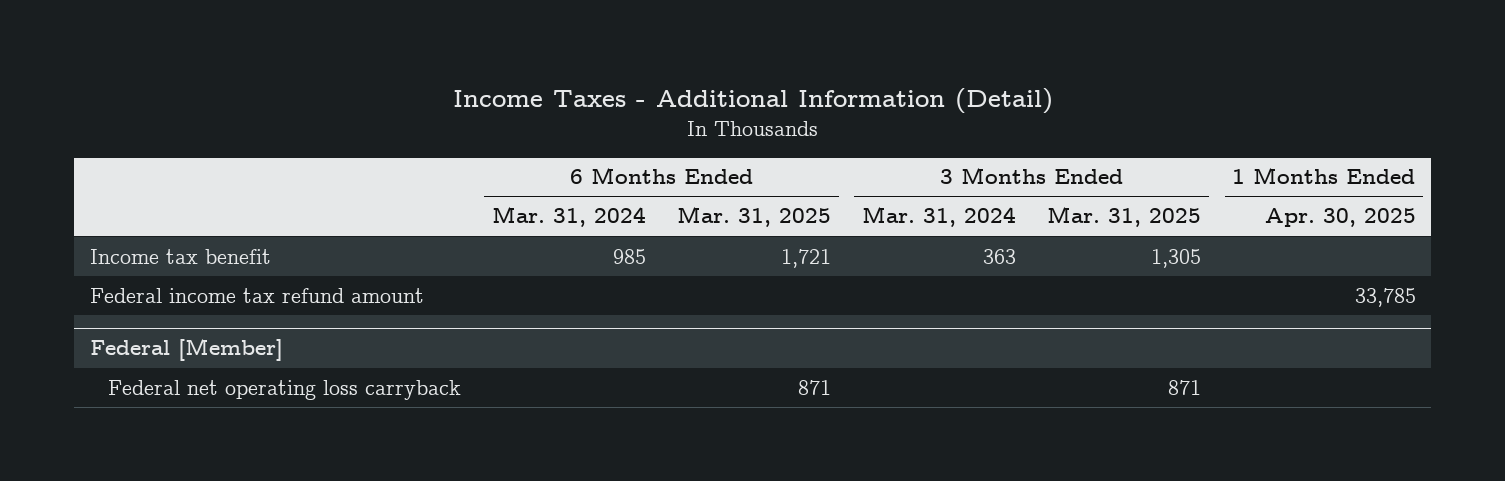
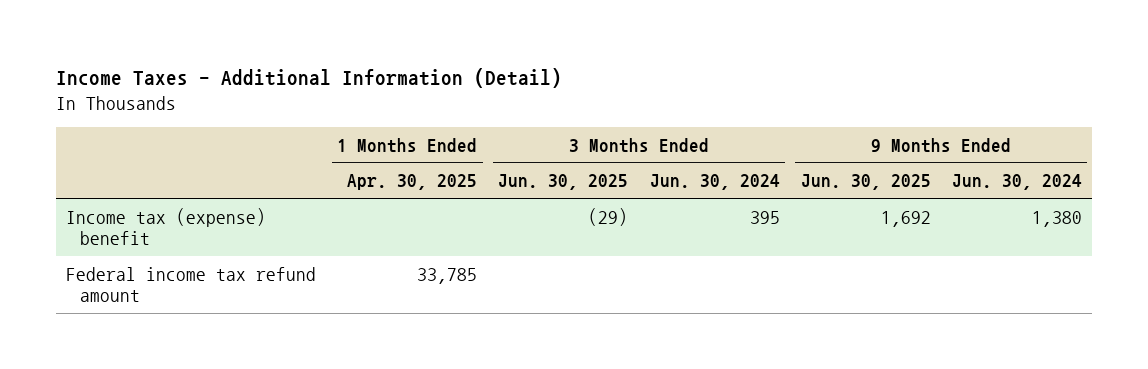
- | 6 Months Ended Mar. 31, 2024 | 6 Months Ended Mar. 31, 2025 | 3 Months Ended Mar. 31, 2024 | 3 Months Ended Mar. 31, 2025 | 1 Months Ended Apr. 30, 2025
+ | 1 Months Ended Apr. 30, 2025 | 3 Months Ended Jun. 30, 2025 | 3 Months Ended Jun. 30, 2024 | 9 Months Ended Jun. 30, 2025 | 9 Months Ended Jun. 30, 2024
- Income tax benefit | 985 | 1,721 | 363 | 1,305 |
+ Income tax (expense) benefit | | (29) | 395 | 1,692 | 1,380
- Federal [Member]
- Federal net operating loss carryback | | 871 | | 871 |

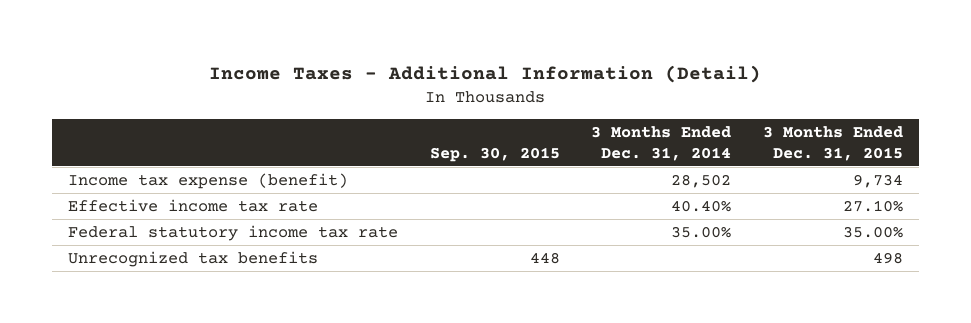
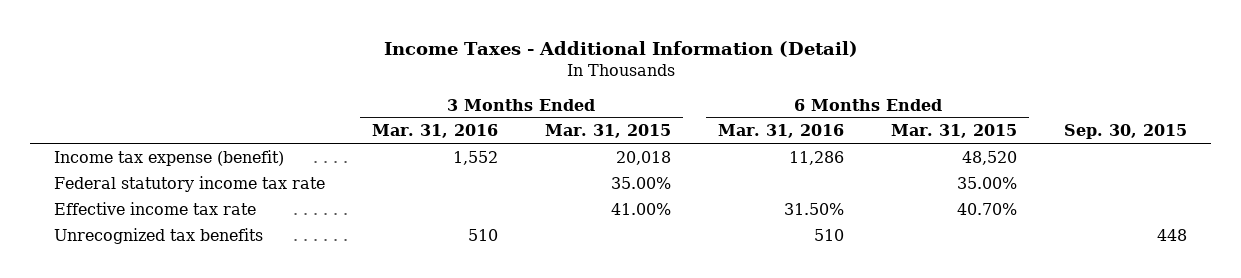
- | Sep. 30, 2015 | 3 Months Ended Dec. 31, 2014 | 3 Months Ended Dec. 31, 2015
+ | 3 Months Ended Mar. 31, 2016 | 3 Months Ended Mar. 31, 2015 | 6 Months Ended Mar. 31, 2016 | 6 Months Ended Mar. 31, 2015 | Sep. 30, 2015
moved down: Effective income tax rate | | 41.00% | 31.50% | 40.70% |

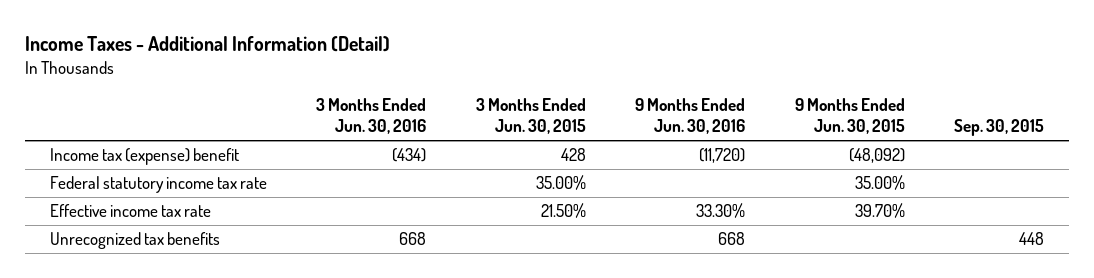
- | 3 Months Ended Mar. 31, 2016 | 3 Months Ended Mar. 31, 2015 | 6 Months Ended Mar. 31, 2016 | 6 Months Ended Mar. 31, 2015 | Sep. 30, 2015
+ | 3 Months Ended Jun. 30, 2016 | 3 Months Ended Jun. 30, 2015 | 9 Months Ended Jun. 30, 2016 | 9 Months Ended Jun. 30, 2015 | Sep. 30, 2015
- Income tax expense (benefit) | 1,552 | 20,018 | 11,286 | 48,520 |
+ Income tax (expense) benefit | (434) | 428 | (11,720) | (48,092) |

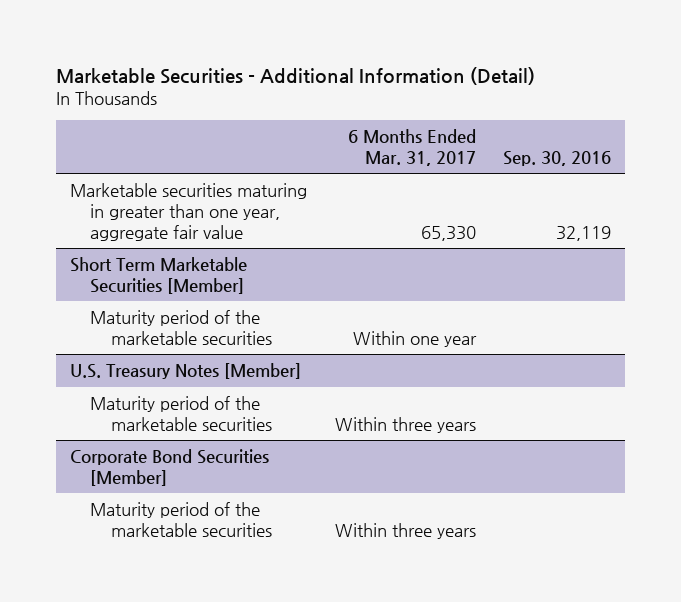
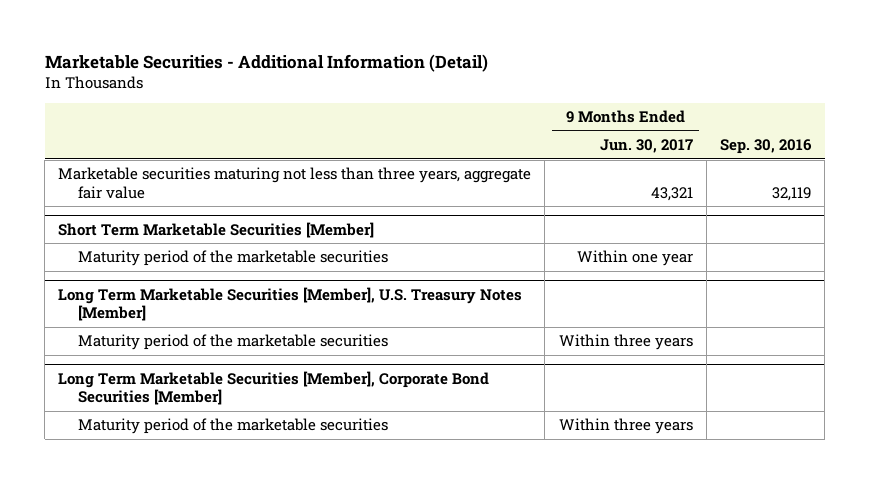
- | 6 Months Ended Mar. 31, 2017 | Sep. 30, 2016
+ | 9 Months Ended Jun. 30, 2017 | Sep. 30, 2016
- Marketable securities maturing in greater than one year, aggregate fair value | 65,330 | 32,119
+ Marketable securities maturing not less than three years, aggregate fair value | 43,321 | 32,119
- U.S. Treasury Notes [Member]
+ Long Term Marketable Securities [Member], U.S. Treasury Notes [Member]
- Corporate Bond Securities [Member]
+ Long Term Marketable Securities [Member], Corporate Bond Securities [Member]

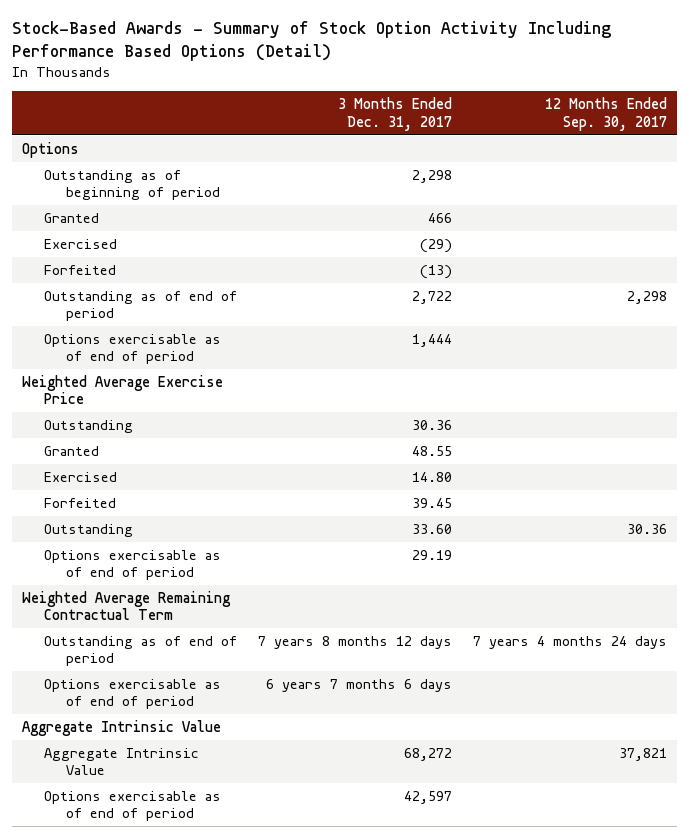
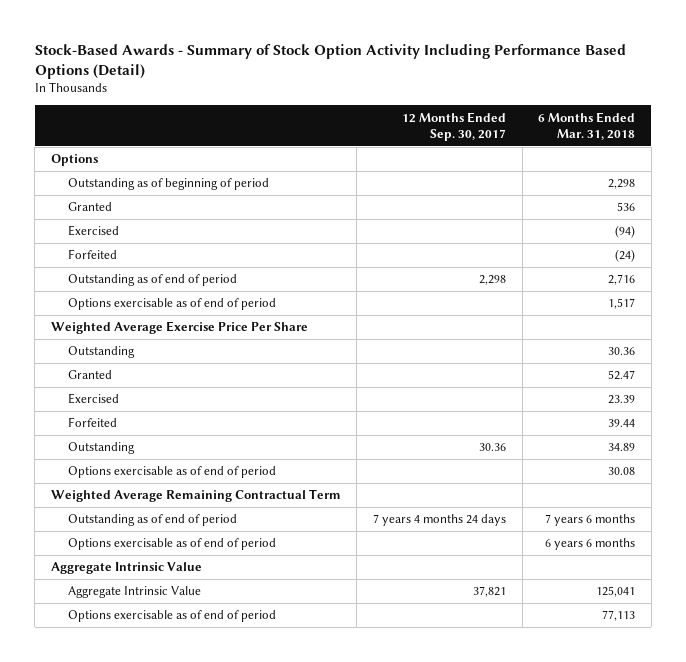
- | 3 Months Ended Dec. 31, 2017 | 12 Months Ended Sep. 30, 2017
+ | 12 Months Ended Sep. 30, 2017 | 6 Months Ended Mar. 31, 2018
- Weighted Average Exercise Price
+ Weighted Average Exercise Price Per Share

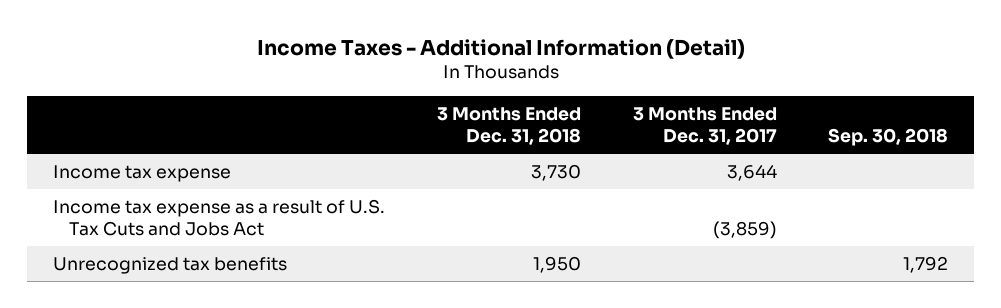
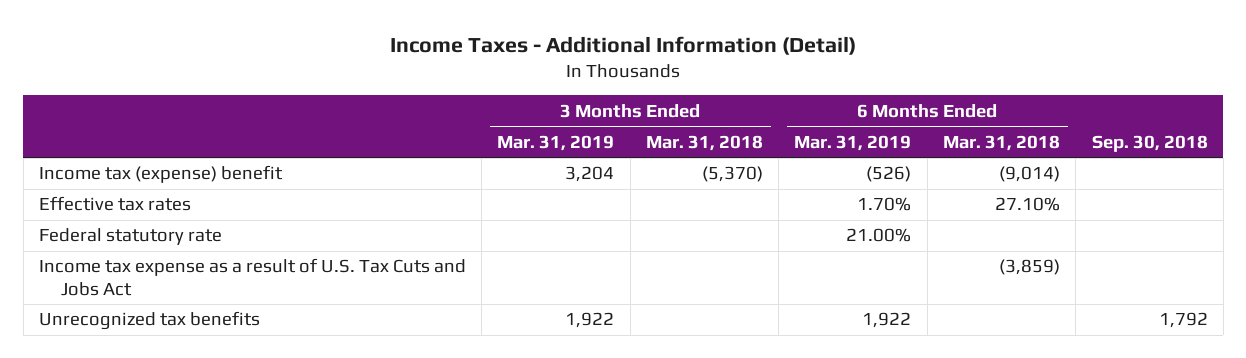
- | 3 Months Ended Dec. 31, 2018 | 3 Months Ended Dec. 31, 2017 | Sep. 30, 2018
+ | 3 Months Ended Mar. 31, 2019 | 3 Months Ended Mar. 31, 2018 | 6 Months Ended Mar. 31, 2019 | 6 Months Ended Mar. 31, 2018 | Sep. 30, 2018
- Income tax expense | 3,730 | 3,644 |
+ Income tax (expense) benefit | 3,204 | (5,370) | (526) | (9,014) |
+ Effective tax rates | | | 1.70% | 27.10% |
+ Federal statutory rate | | | 21.00% | |

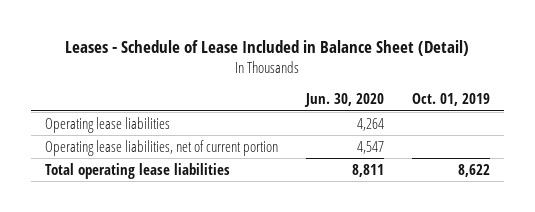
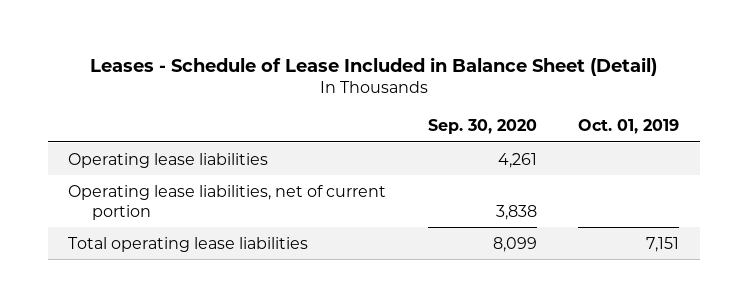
- | Jun. 30, 2020 | Oct. 01, 2019
+ | Sep. 30, 2020 | Oct. 01, 2019
- Total operating lease liabilities | 8,811 | 8,622
+ Total operating lease liabilities | 8,099 | 7,151

